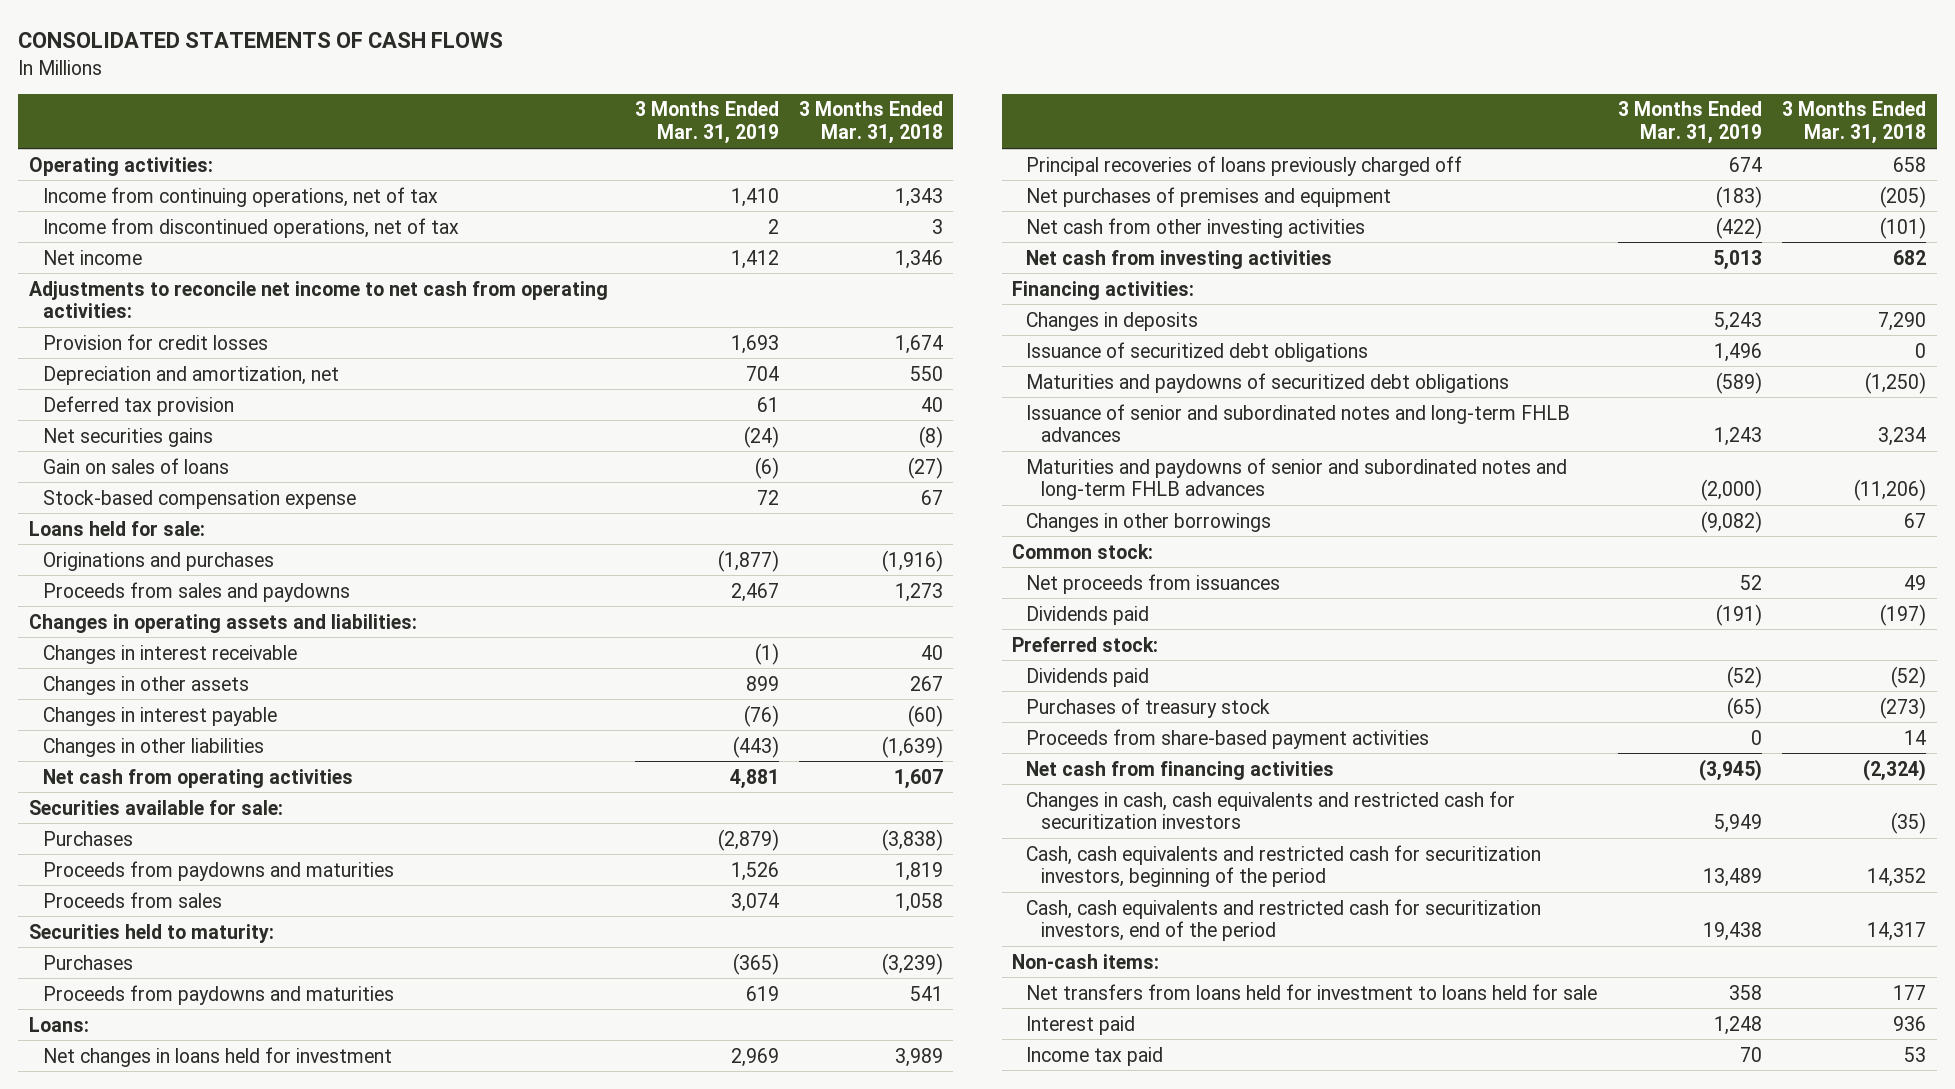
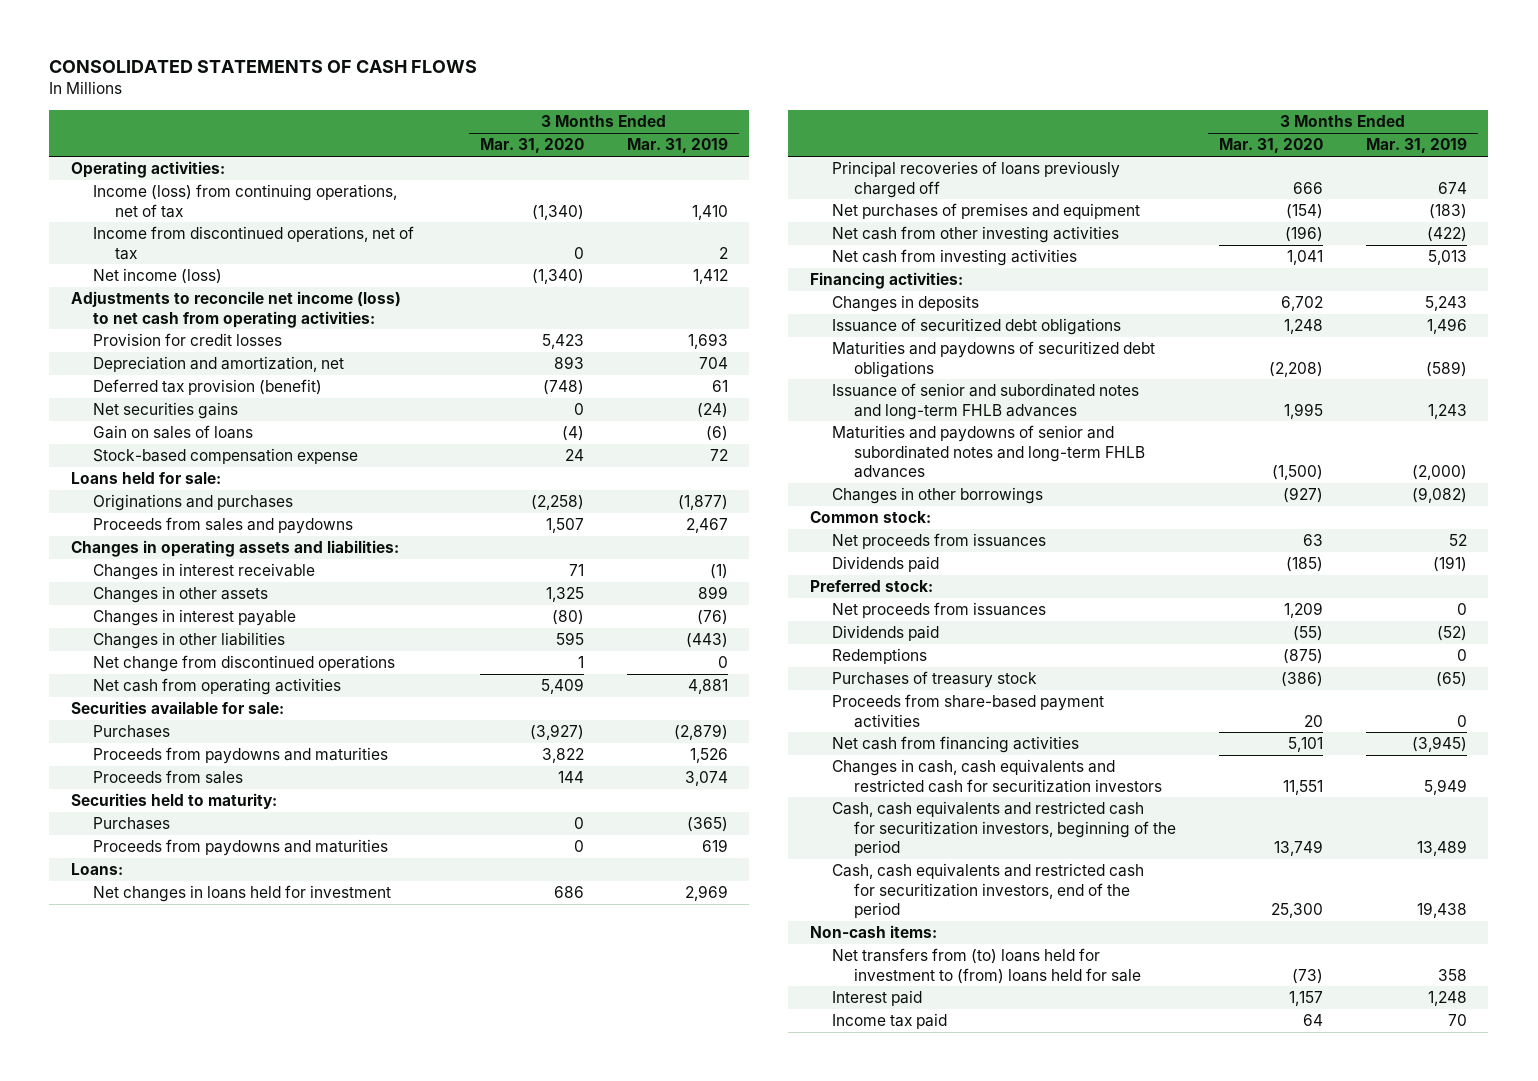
- | 3 Months Ended Mar. 31, 2019 | 3 Months Ended Mar. 31, 2018
+ | 3 Months Ended Mar. 31, 2020 | 3 Months Ended Mar. 31, 2019
- Income from continuing operations, net of tax | 1,410 | 1,343
+ Income (loss) from continuing operations, net of tax | (1,340) | 1,410
- Net income | 1,412 | 1,346
- Adjustments to reconcile net income to net cash from operating activities:
+ Net income (loss) | (1,340) | 1,412
+ Adjustments to reconcile net income (loss) to net cash from operating activities:
- Deferred tax provision | 61 | 40
+ Deferred tax provision (benefit) | (748) | 61
+ Net change from discontinued operations | 1 | 0
+ Net proceeds from issuances | 1,209 | 0
+ Redemptions | (875) | 0
- Net transfers from loans held for investment to loans held for sale | 358 | 177
+ Net transfers from (to) loans held for investment to (from) loans held for sale | (73) | 358

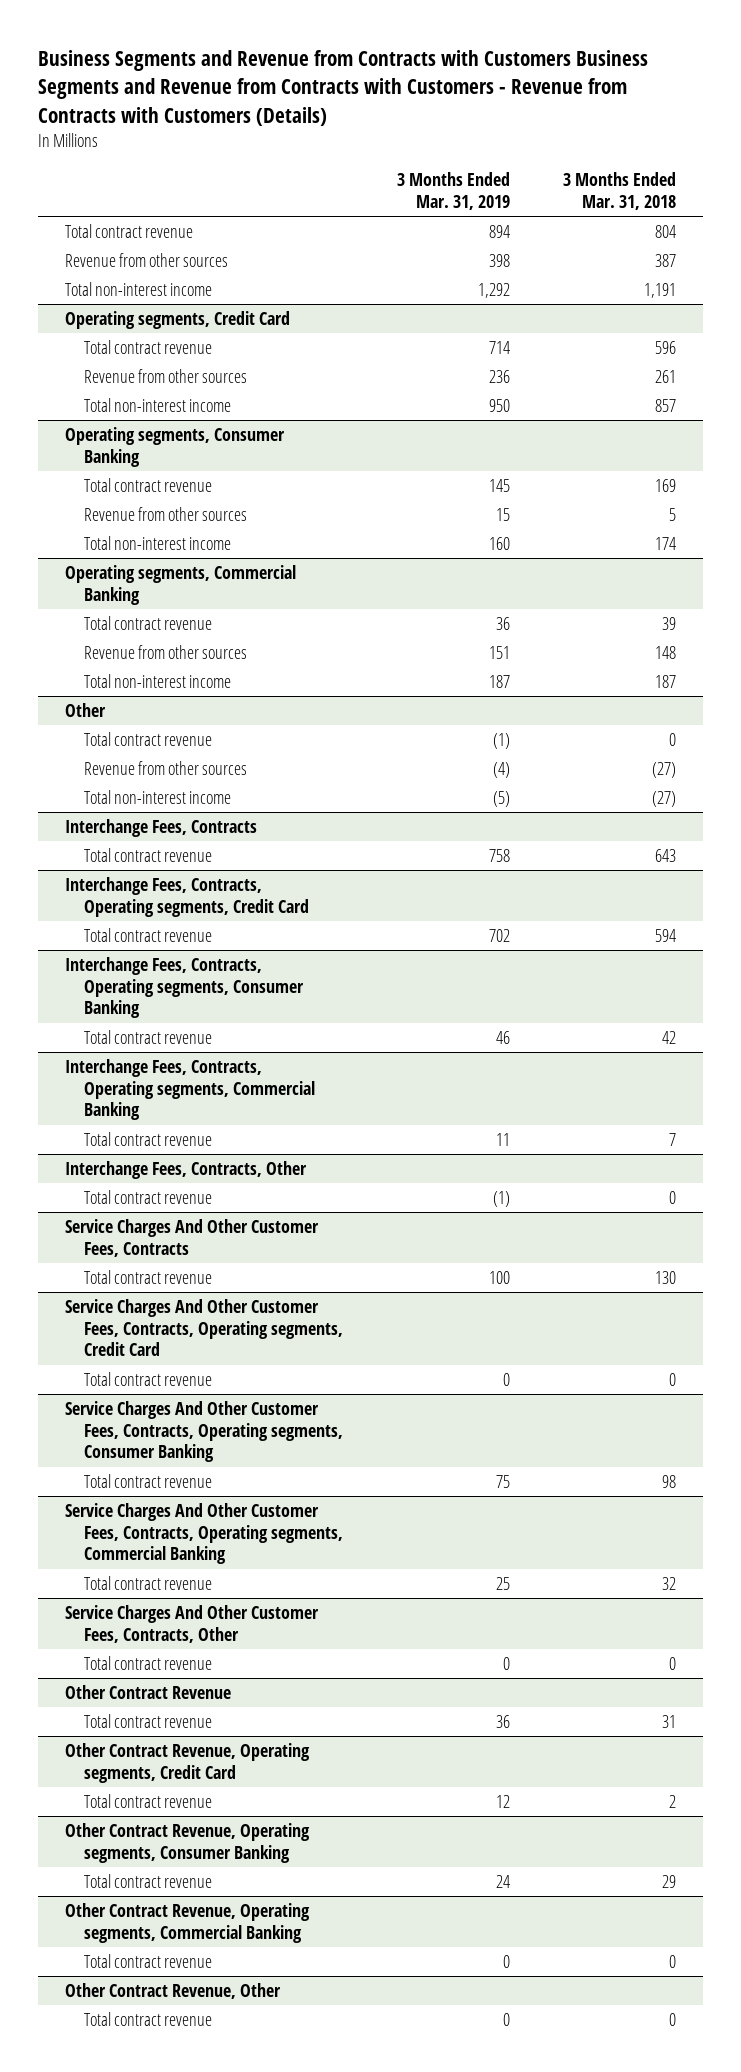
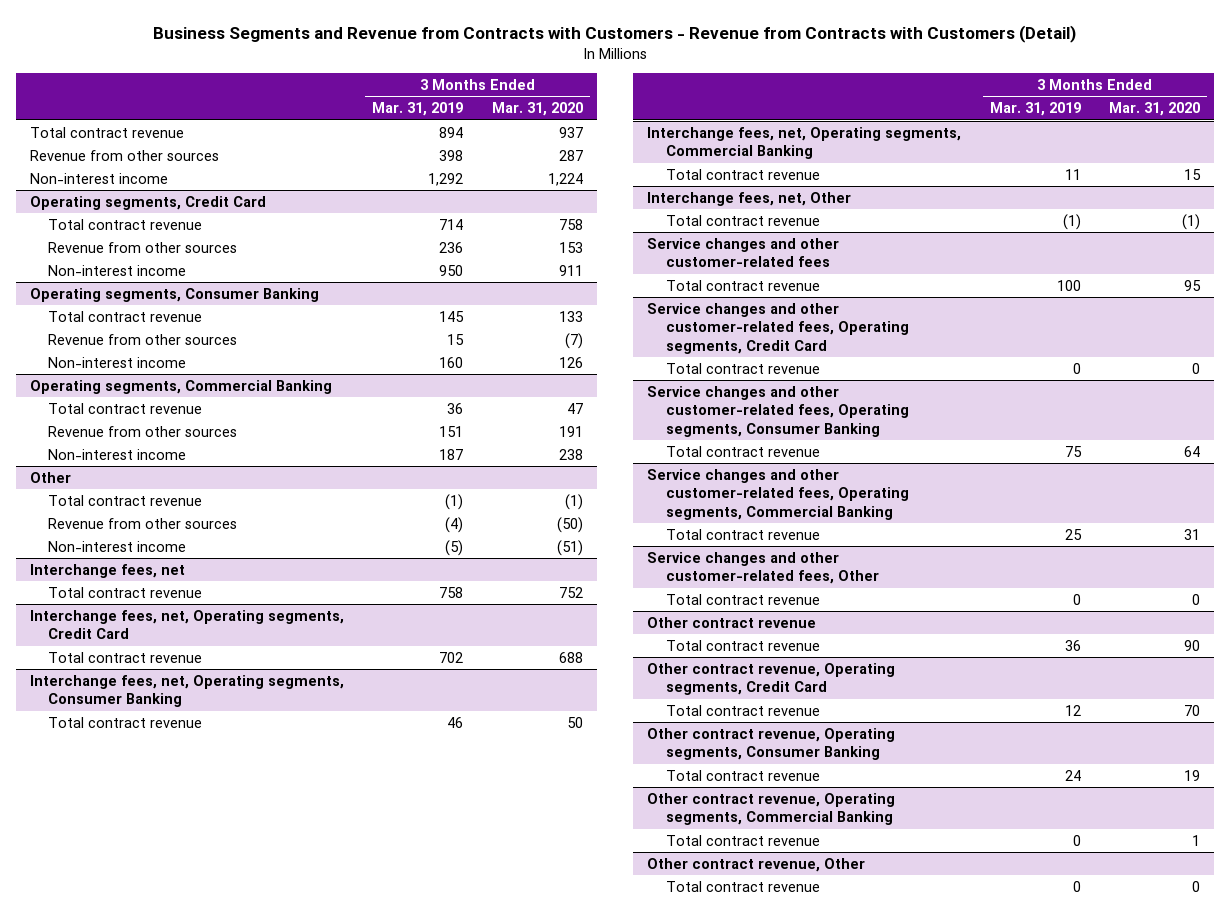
- Business Segments and Revenue from Contracts with Customers Business Segments and Revenue from Contracts with Customers - Revenue from Contracts with Customers (Details)
+ Business Segments and Revenue from Contracts with Customers - Revenue from Contracts with Customers (Detail)
- | 3 Months Ended Mar. 31, 2019 | 3 Months Ended Mar. 31, 2018
+ | 3 Months Ended Mar. 31, 2019 | 3 Months Ended Mar. 31, 2020
- Total non-interest income | 1,292 | 1,191
+ Non-interest income | 1,292 | 1,224
@ Operating segments, Credit Card
- Total non-interest income | 950 | 857
+ Non-interest income | 950 | 911
@ Operating segments, Consumer Banking
- Total non-interest income | 160 | 174
+ Non-interest income | 160 | 126
@ Operating segments, Commercial Banking
- Total non-interest income | 187 | 187
+ Non-interest income | 187 | 238
@ Other
- Total non-interest income | (5) | (27)
- Interchange Fees, Contracts
@ Other
+ Non-interest income | (5) | (51)
+ Interchange fees, net
- Interchange Fees, Contracts, Operating segments, Credit Card
+ Interchange fees, net, Operating segments, Credit Card
- Interchange Fees, Contracts, Operating segments, Consumer Banking
+ Interchange fees, net, Operating segments, Consumer Banking
- Interchange Fees, Contracts, Operating segments, Commercial Banking
+ Interchange fees, net, Operating segments, Commercial Banking
- Interchange Fees, Contracts, Other
+ Interchange fees, net, Other
- Service Charges And Other Customer Fees, Contracts
+ Service changes and other customer-related fees
- Service Charges And Other Customer Fees, Contracts, Operating segments, Credit Card
+ Service changes and other customer-related fees, Operating segments, Credit Card
- Service Charges And Other Customer Fees, Contracts, Operating segments, Consumer Banking
+ Service changes and other customer-related fees, Operating segments, Consumer Banking
- Service Charges And Other Customer Fees, Contracts, Operating segments, Commercial Banking
+ Service changes and other customer-related fees, Operating segments, Commercial Banking
- Service Charges And Other Customer Fees, Contracts, Other
+ Service changes and other customer-related fees, Other
- Other Contract Revenue
+ Other contract revenue
- Other Contract Revenue, Operating segments, Credit Card
+ Other contract revenue, Operating segments, Credit Card
- Other Contract Revenue, Operating segments, Consumer Banking
+ Other contract revenue, Operating segments, Consumer Banking
- Other Contract Revenue, Operating segments, Commercial Banking
+ Other contract revenue, Operating segments, Commercial Banking
- Other Contract Revenue, Other
+ Other contract revenue, Other

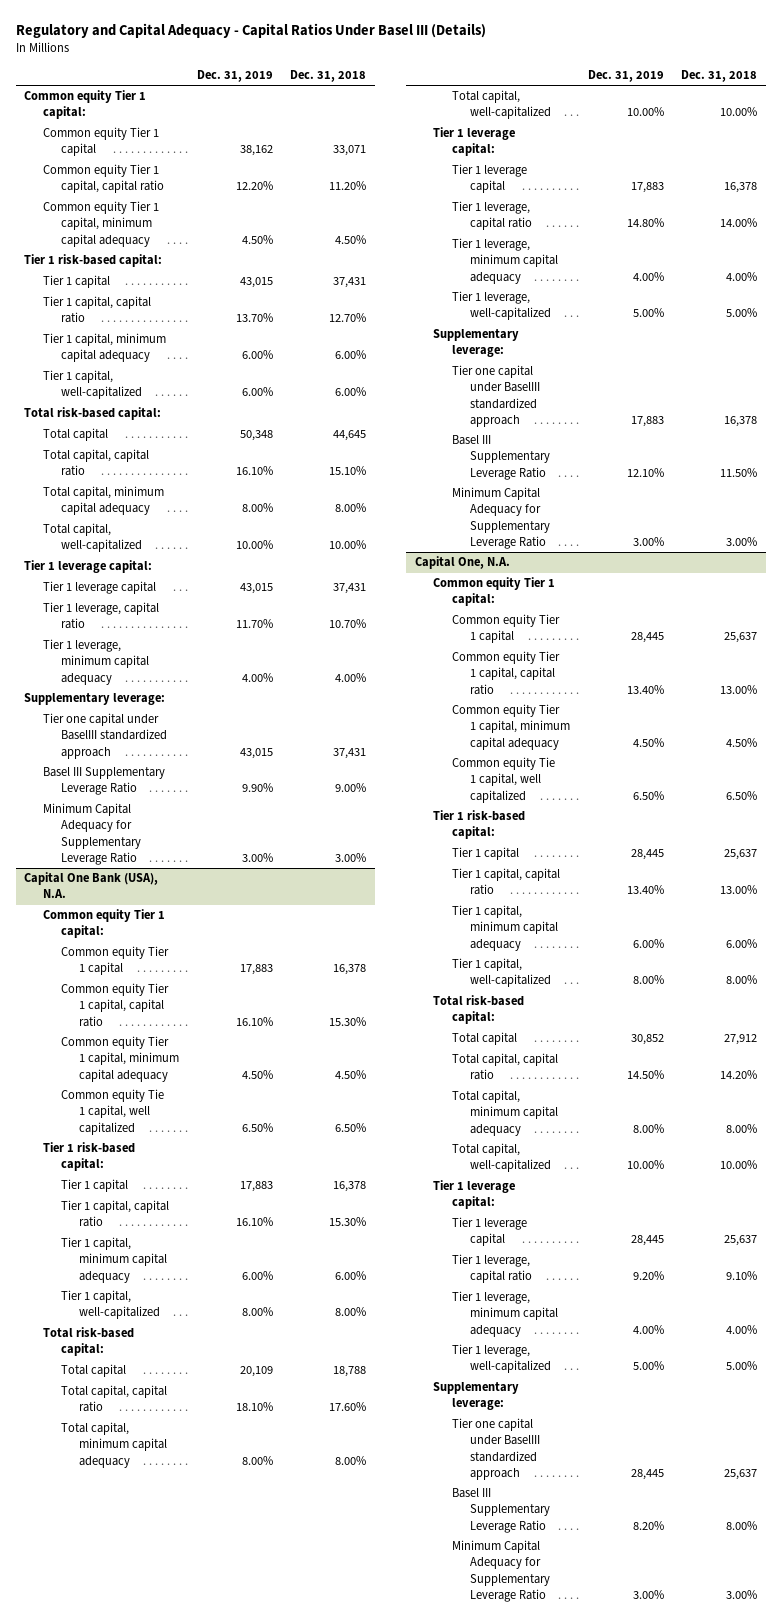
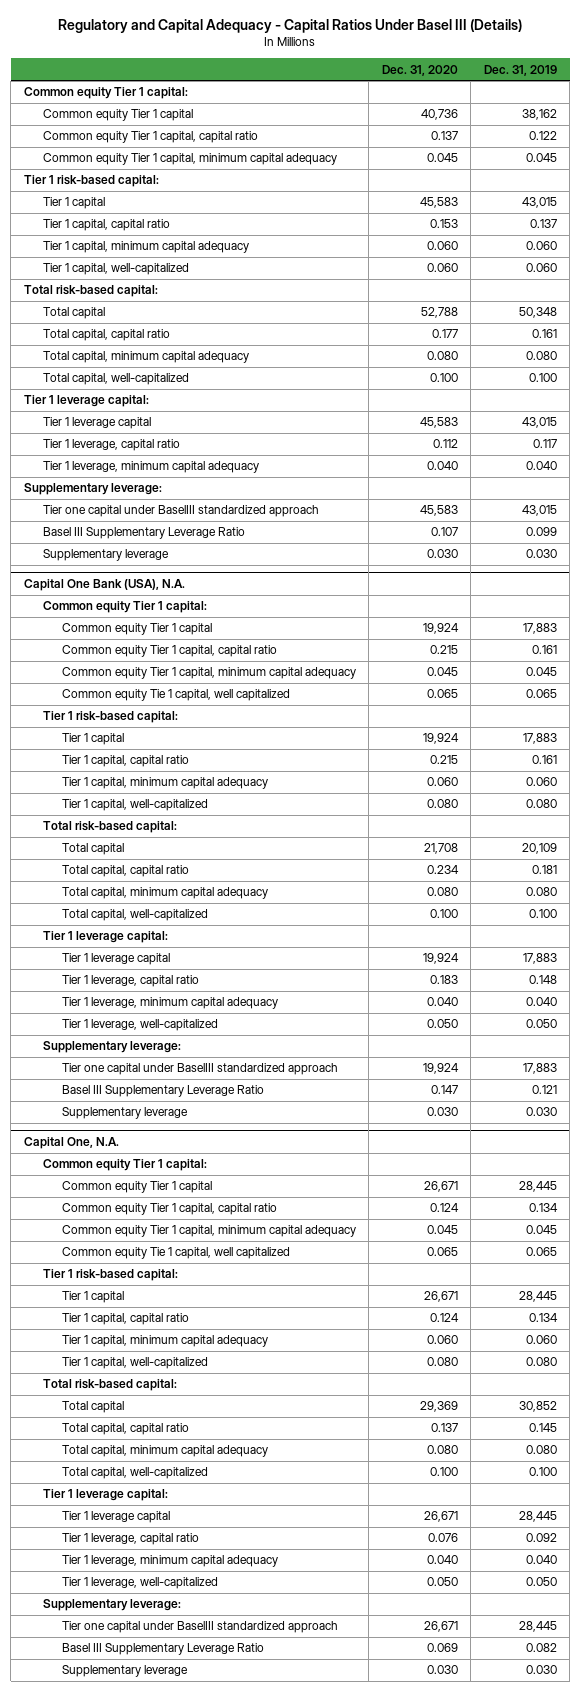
- | Dec. 31, 2019 | Dec. 31, 2018
+ | Dec. 31, 2020 | Dec. 31, 2019
- Common equity Tier 1 capital, capital ratio | 12.20% | 11.20%
- Common equity Tier 1 capital, minimum capital adequacy | 4.50% | 4.50%
+ Common equity Tier 1 capital, capital ratio | 0.137 | 0.122
+ Common equity Tier 1 capital, minimum capital adequacy | 0.045 | 0.045
- Tier 1 capital, capital ratio | 13.70% | 12.70%
- Tier 1 capital, minimum capital adequacy | 6.00% | 6.00%
- Tier 1 capital, well-capitalized | 6.00% | 6.00%
+ Tier 1 capital, capital ratio | 0.153 | 0.137
+ Tier 1 capital, minimum capital adequacy | 0.060 | 0.060
+ Tier 1 capital, well-capitalized | 0.060 | 0.060
- Total capital, capital ratio | 16.10% | 15.10%
- Total capital, minimum capital adequacy | 8.00% | 8.00%
- Total capital, well-capitalized | 10.00% | 10.00%
+ Total capital, capital ratio | 0.177 | 0.161
+ Total capital, minimum capital adequacy | 0.080 | 0.080
+ Total capital, well-capitalized | 0.100 | 0.100
- Tier 1 leverage, capital ratio | 11.70% | 10.70%
- Tier 1 leverage, minimum capital adequacy | 4.00% | 4.00%
+ Tier 1 leverage, capital ratio | 0.112 | 0.117
+ Tier 1 leverage, minimum capital adequacy | 0.040 | 0.040
- Basel III Supplementary Leverage Ratio | 9.90% | 9.00%
- Minimum Capital Adequacy for Supplementary Leverage Ratio | 3.00% | 3.00%
+ Basel III Supplementary Leverage Ratio | 0.107 | 0.099
+ Supplementary leverage | 0.030 | 0.030
@ Capital One Bank (USA), N.A.
- Common equity Tier 1 capital, capital ratio | 16.10% | 15.30%
- Common equity Tier 1 capital, minimum capital adequacy | 4.50% | 4.50%
- Common equity Tie 1 capital, well capitalized | 6.50% | 6.50%
+ Common equity Tier 1 capital, capital ratio | 0.215 | 0.161
+ Common equity Tier 1 capital, minimum capital adequacy | 0.045 | 0.045
+ Common equity Tie 1 capital, well capitalized | 0.065 | 0.065
- Tier 1 capital, capital ratio | 16.10% | 15.30%
- Tier 1 capital, minimum capital adequacy | 6.00% | 6.00%
- Tier 1 capital, well-capitalized | 8.00% | 8.00%
+ Tier 1 capital, capital ratio | 0.215 | 0.161
+ Tier 1 capital, minimum capital adequacy | 0.060 | 0.060
+ Tier 1 capital, well-capitalized | 0.080 | 0.080
- Total capital, capital ratio | 18.10% | 17.60%
- Total capital, minimum capital adequacy | 8.00% | 8.00%
- Total capital, well-capitalized | 10.00% | 10.00%
+ Total capital, capital ratio | 0.234 | 0.181
+ Total capital, minimum capital adequacy | 0.080 | 0.080
+ Total capital, well-capitalized | 0.100 | 0.100
- Tier 1 leverage, capital ratio | 14.80% | 14.00%
- Tier 1 leverage, minimum capital adequacy | 4.00% | 4.00%
- Tier 1 leverage, well-capitalized | 5.00% | 5.00%
+ Tier 1 leverage, capital ratio | 0.183 | 0.148
+ Tier 1 leverage, minimum capital adequacy | 0.040 | 0.040
+ Tier 1 leverage, well-capitalized | 0.050 | 0.050
- Basel III Supplementary Leverage Ratio | 12.10% | 11.50%
- Minimum Capital Adequacy for Supplementary Leverage Ratio | 3.00% | 3.00%
+ Basel III Supplementary Leverage Ratio | 0.147 | 0.121
+ Supplementary leverage | 0.030 | 0.030
@ Capital One, N.A.
- Common equity Tier 1 capital, capital ratio | 13.40% | 13.00%
- Common equity Tier 1 capital, minimum capital adequacy | 4.50% | 4.50%
- Common equity Tie 1 capital, well capitalized | 6.50% | 6.50%
+ Common equity Tier 1 capital, capital ratio | 0.124 | 0.134
+ Common equity Tier 1 capital, minimum capital adequacy | 0.045 | 0.045
+ Common equity Tie 1 capital, well capitalized | 0.065 | 0.065
- Tier 1 capital, capital ratio | 13.40% | 13.00%
- Tier 1 capital, minimum capital adequacy | 6.00% | 6.00%
- Tier 1 capital, well-capitalized | 8.00% | 8.00%
+ Tier 1 capital, capital ratio | 0.124 | 0.134
+ Tier 1 capital, minimum capital adequacy | 0.060 | 0.060
+ Tier 1 capital, well-capitalized | 0.080 | 0.080
- Total capital, capital ratio | 14.50% | 14.20%
- Total capital, minimum capital adequacy | 8.00% | 8.00%
- Total capital, well-capitalized | 10.00% | 10.00%
+ Total capital, capital ratio | 0.137 | 0.145
+ Total capital, minimum capital adequacy | 0.080 | 0.080
+ Total capital, well-capitalized | 0.100 | 0.100
- Tier 1 leverage, capital ratio | 9.20% | 9.10%
- Tier 1 leverage, minimum capital adequacy | 4.00% | 4.00%
- Tier 1 leverage, well-capitalized | 5.00% | 5.00%
+ Tier 1 leverage, capital ratio | 0.076 | 0.092
+ Tier 1 leverage, minimum capital adequacy | 0.040 | 0.040
+ Tier 1 leverage, well-capitalized | 0.050 | 0.050
- Basel III Supplementary Leverage Ratio | 8.20% | 8.00%
- Minimum Capital Adequacy for Supplementary Leverage Ratio | 3.00% | 3.00%
+ Basel III Supplementary Leverage Ratio | 0.069 | 0.082
+ Supplementary leverage | 0.030 | 0.030

